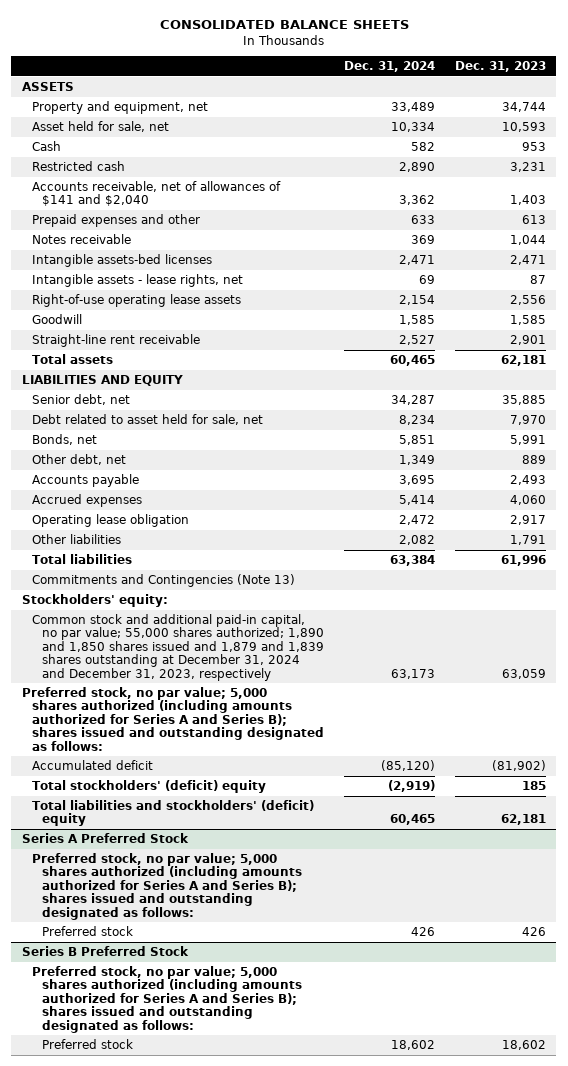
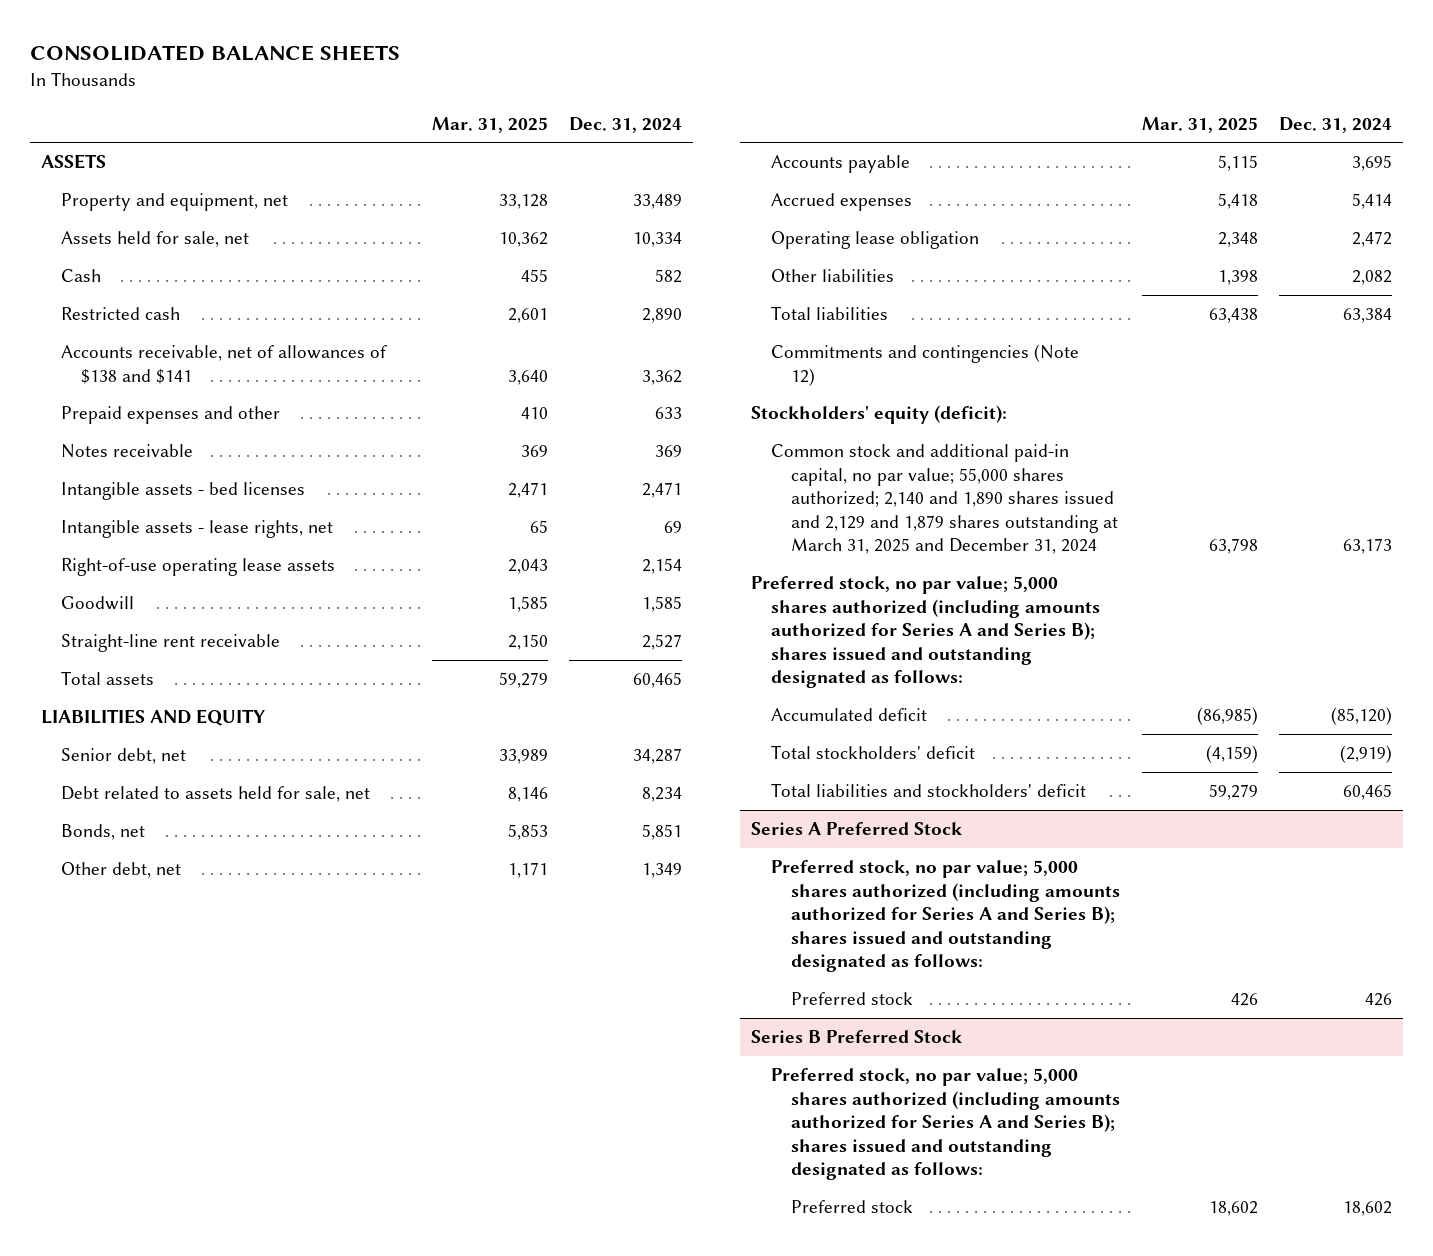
- | Dec. 31, 2024 | Dec. 31, 2023
+ | Mar. 31, 2025 | Dec. 31, 2024
- Asset held for sale, net | 10,334 | 10,593
+ Assets held for sale, net | 10,362 | 10,334
- Accounts receivable, net of allowances of $141 and $2,040 | 3,362 | 1,403
+ Accounts receivable, net of allowances of $138 and $141 | 3,640 | 3,362
- Intangible assets-bed licenses | 2,471 | 2,471
+ Intangible assets - bed licenses | 2,471 | 2,471
- Debt related to asset held for sale, net | 8,234 | 7,970
+ Debt related to assets held for sale, net | 8,146 | 8,234
- Commitments and Contingencies (Note 13)
- Stockholders' equity:
- Common stock and additional paid-in capital, no par value; 55,000 shares authorized; 1,890 and 1,850 shares issued and 1,879 and 1,839 shares outstanding at December 31, 2024 and December 31, 2023, respectively | 63,173 | 63,059
+ Commitments and contingencies (Note 12)
+ Stockholders' equity (deficit):
+ Common stock and additional paid-in capital, no par value; 55,000 shares authorized; 2,140 and 1,890 shares issued and 2,129 and 1,879 shares outstanding at March 31, 2025 and December 31, 2024 | 63,798 | 63,173
- Total stockholders' (deficit) equity | (2,919) | 185
- Total liabilities and stockholders' (deficit) equity | 60,465 | 62,181
+ Total stockholders' deficit | (4,159) | (2,919)
+ Total liabilities and stockholders' deficit | 59,279 | 60,465

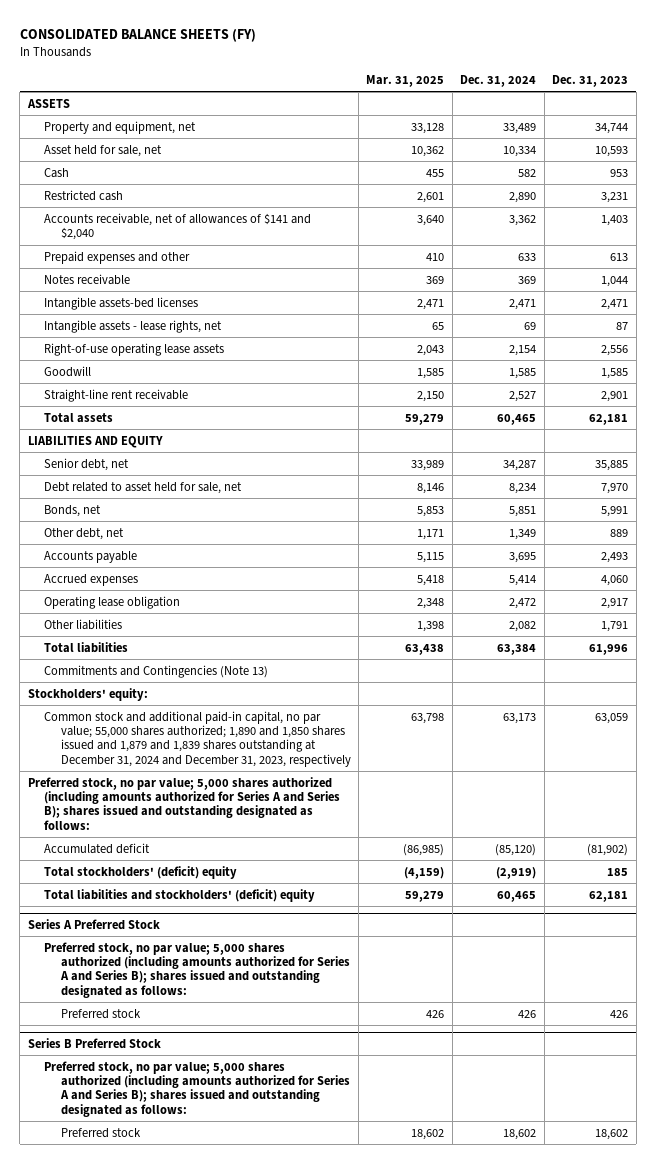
- CONSOLIDATED BALANCE SHEETS
+ CONSOLIDATED BALANCE SHEETS (FY)
- | Mar. 31, 2025 | Dec. 31, 2024
+ | Mar. 31, 2025 | Dec. 31, 2024 | Dec. 31, 2023
- Assets held for sale, net | 10,362 | 10,334
+ Asset held for sale, net | 10,362 | 10,334 | 10,593
- Accounts receivable, net of allowances of $138 and $141 | 3,640 | 3,362
+ Accounts receivable, net of allowances of $141 and $2,040 | 3,640 | 3,362 | 1,403
- Intangible assets - bed licenses | 2,471 | 2,471
+ Intangible assets-bed licenses | 2,471 | 2,471 | 2,471
- Debt related to assets held for sale, net | 8,146 | 8,234
+ Debt related to asset held for sale, net | 8,146 | 8,234 | 7,970
- Commitments and contingencies (Note 12)
- Stockholders' equity (deficit):
- Common stock and additional paid-in capital, no par value; 55,000 shares authorized; 2,140 and 1,890 shares issued and 2,129 and 1,879 shares outstanding at March 31, 2025 and December 31, 2024 | 63,798 | 63,173
+ Commitments and Contingencies (Note 13)
+ Stockholders' equity:
+ Common stock and additional paid-in capital, no par value; 55,000 shares authorized; 1,890 and 1,850 shares issued and 1,879 and 1,839 shares outstanding at December 31, 2024 and December 31, 2023, respectively | 63,798 | 63,173 | 63,059
- Total stockholders' deficit | (4,159) | (2,919)
- Total liabilities and stockholders' deficit | 59,279 | 60,465
+ Total stockholders' (deficit) equity | (4,159) | (2,919) | 185
+ Total liabilities and stockholders' (deficit) equity | 59,279 | 60,465 | 62,181

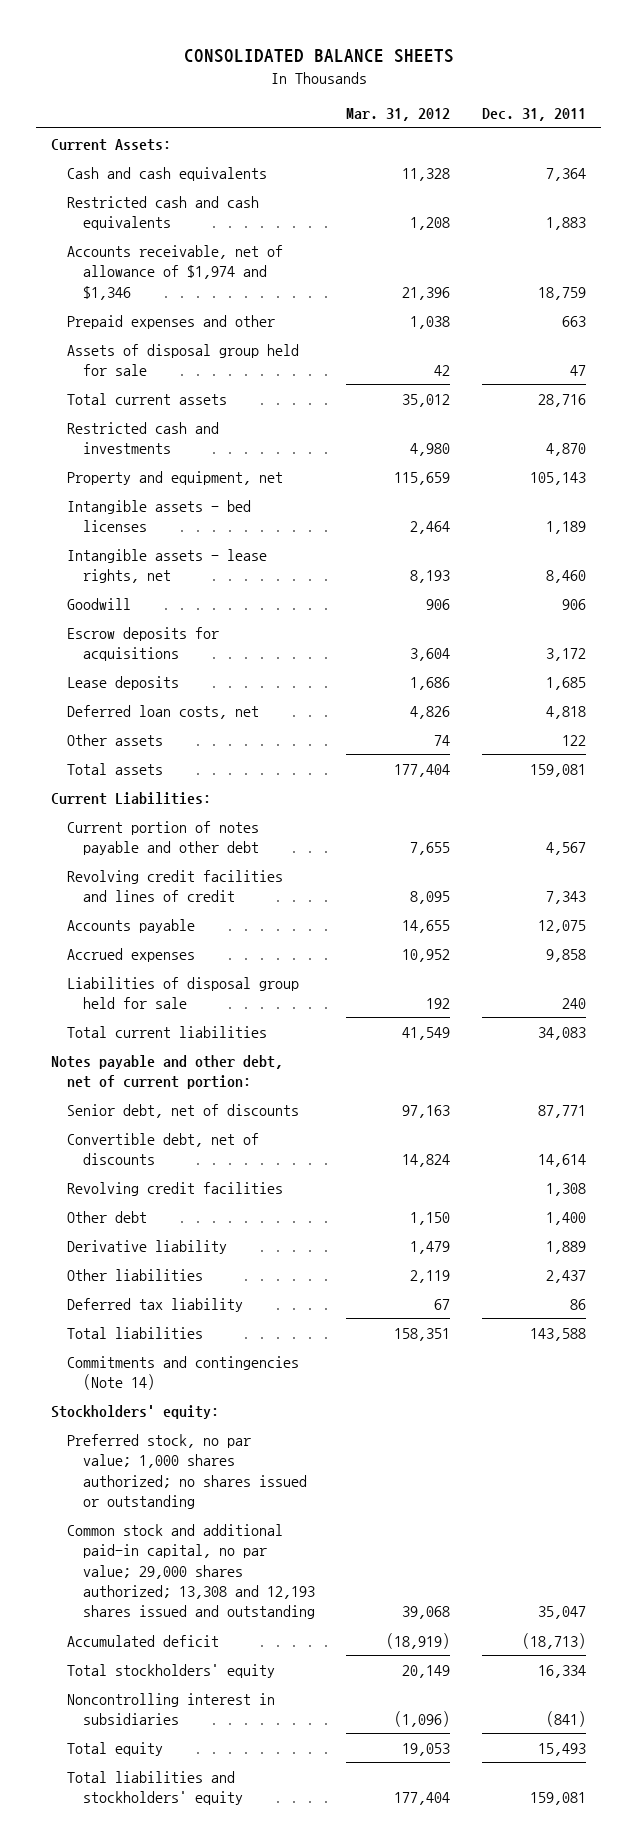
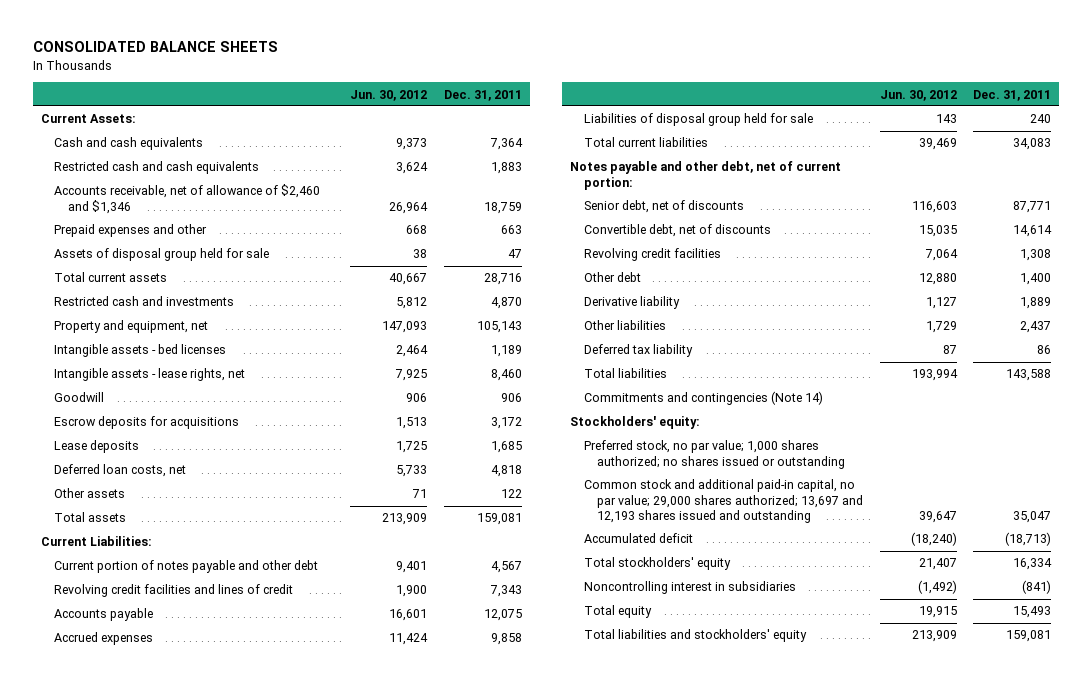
- | Mar. 31, 2012 | Dec. 31, 2011
+ | Jun. 30, 2012 | Dec. 31, 2011
- Accounts receivable, net of allowance of $1,974 and $1,346 | 21,396 | 18,759
+ Accounts receivable, net of allowance of $2,460 and $1,346 | 26,964 | 18,759
- Common stock and additional paid-in capital, no par value; 29,000 shares authorized; 13,308 and 12,193 shares issued and outstanding | 39,068 | 35,047
+ Common stock and additional paid-in capital, no par value; 29,000 shares authorized; 13,697 and 12,193 shares issued and outstanding | 39,647 | 35,047

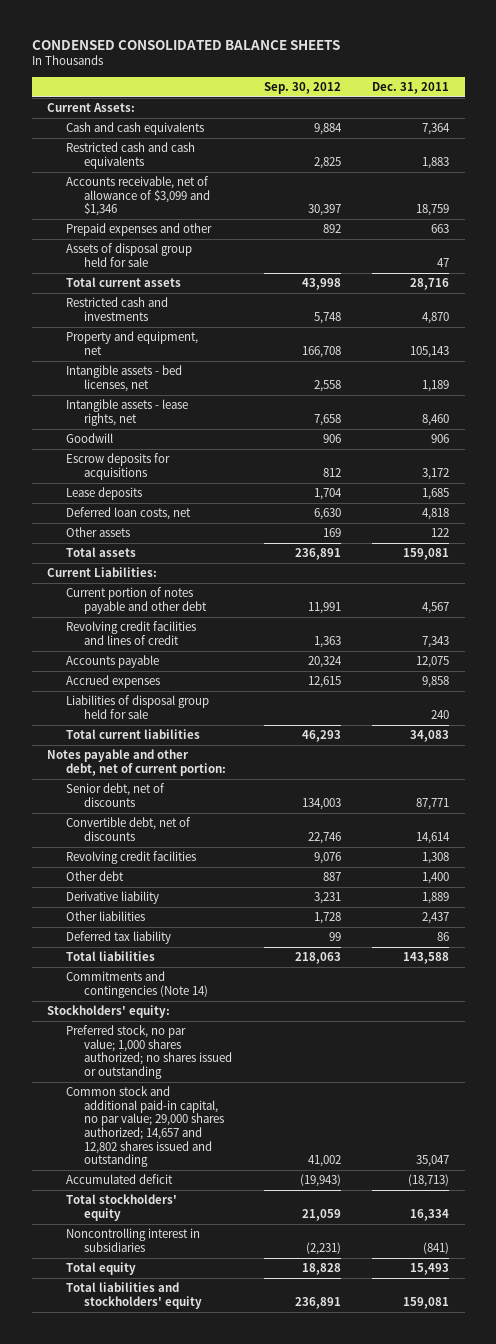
- CONSOLIDATED BALANCE SHEETS
+ CONDENSED CONSOLIDATED BALANCE SHEETS
- | Jun. 30, 2012 | Dec. 31, 2011
+ | Sep. 30, 2012 | Dec. 31, 2011
- Accounts receivable, net of allowance of $2,460 and $1,346 | 26,964 | 18,759
+ Accounts receivable, net of allowance of $3,099 and $1,346 | 30,397 | 18,759
- Intangible assets - bed licenses | 2,464 | 1,189
+ Intangible assets - bed licenses, net | 2,558 | 1,189
- Common stock and additional paid-in capital, no par value; 29,000 shares authorized; 13,697 and 12,193 shares issued and outstanding | 39,647 | 35,047
+ Common stock and additional paid-in capital, no par value; 29,000 shares authorized; 14,657 and 12,802 shares issued and outstanding | 41,002 | 35,047

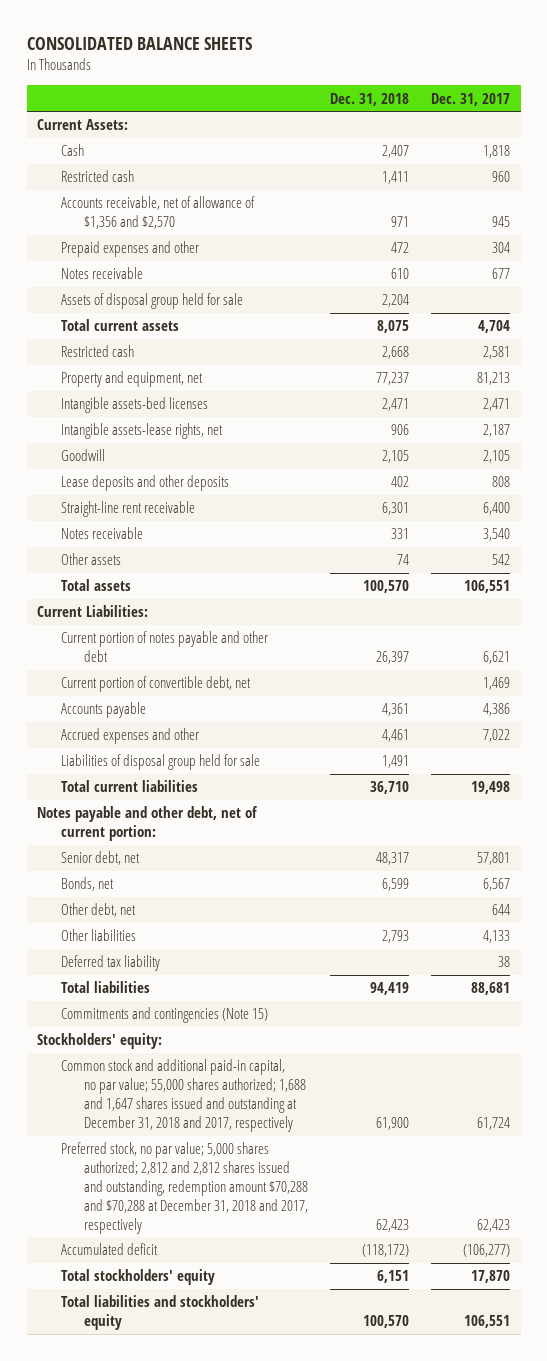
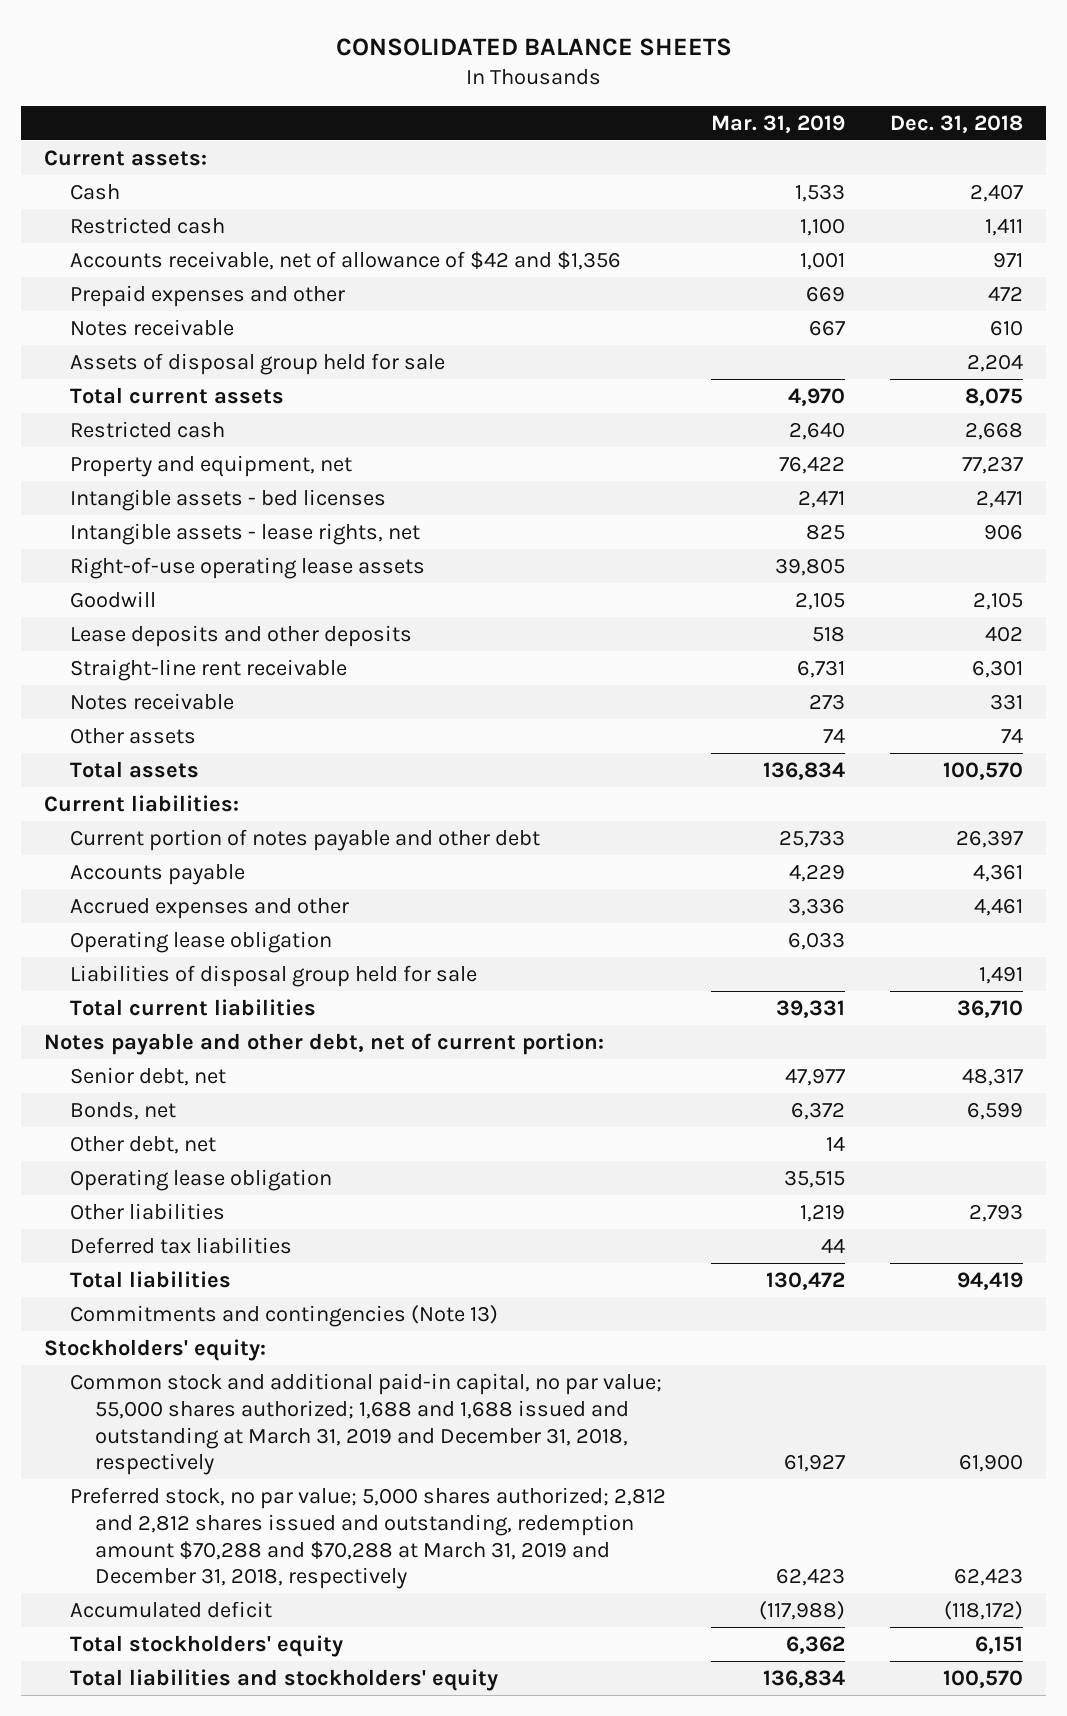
- | Dec. 31, 2018 | Dec. 31, 2017
+ | Mar. 31, 2019 | Dec. 31, 2018
- Current Assets:
+ Current assets:
- Accounts receivable, net of allowance of $1,356 and $2,570 | 971 | 945
+ Accounts receivable, net of allowance of $42 and $1,356 | 1,001 | 971
- Intangible assets-bed licenses | 2,471 | 2,471
- Intangible assets-lease rights, net | 906 | 2,187
+ Intangible assets - bed licenses | 2,471 | 2,471
+ Intangible assets - lease rights, net | 825 | 906
+ Right-of-use operating lease assets | 39,805 |
- Current Liabilities:
+ Current liabilities:
- Current portion of convertible debt, net | | 1,469
+ Operating lease obligation | 6,033 |
+ Operating lease obligation | 35,515 |
- Deferred tax liability | | 38
+ Deferred tax liabilities | 44 |
- Commitments and contingencies (Note 15)
+ Commitments and contingencies (Note 13)
- Common stock and additional paid-in capital, no par value; 55,000 shares authorized; 1,688 and 1,647 shares issued and outstanding at December 31, 2018 and 2017, respectively | 61,900 | 61,724
- Preferred stock, no par value; 5,000 shares authorized; 2,812 and 2,812 shares issued and outstanding, redemption amount $70,288 and $70,288 at December 31, 2018 and 2017, respectively | 62,423 | 62,423
+ Common stock and additional paid-in capital, no par value; 55,000 shares authorized; 1,688 and 1,688 issued and outstanding at March 31, 2019 and December 31, 2018, respectively | 61,927 | 61,900
+ Preferred stock, no par value; 5,000 shares authorized; 2,812 and 2,812 shares issued and outstanding, redemption amount $70,288 and $70,288 at March 31, 2019 and December 31, 2018, respectively | 62,423 | 62,423

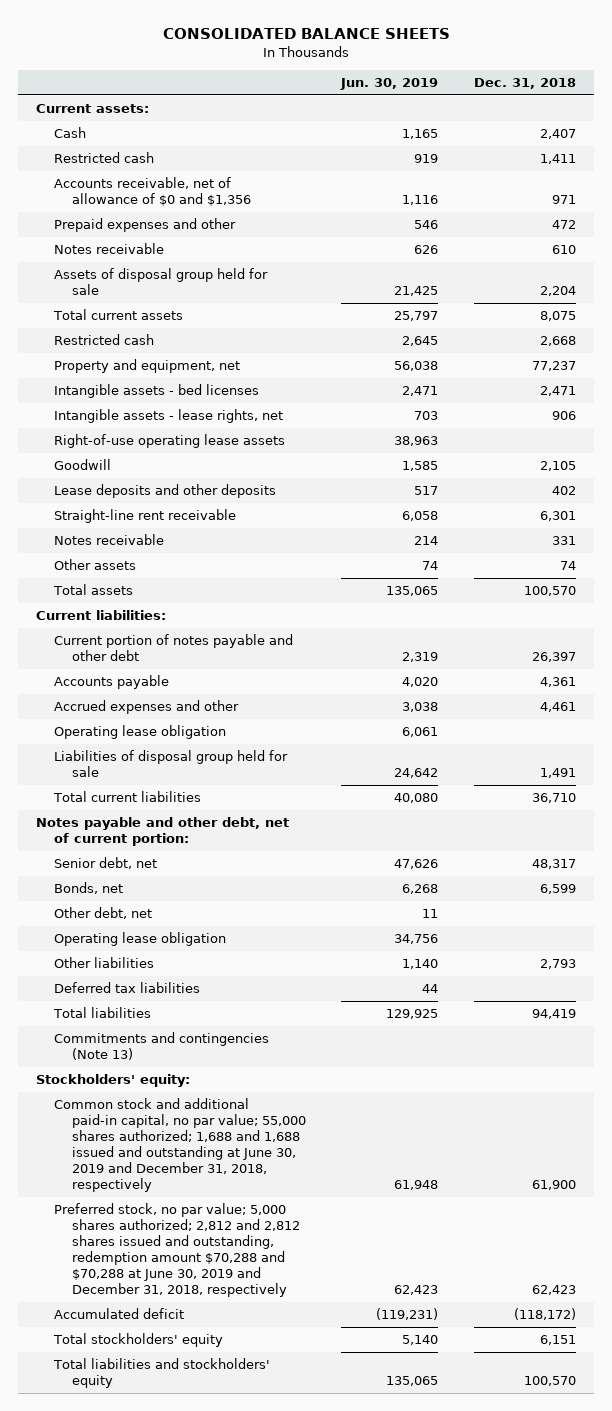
- | Mar. 31, 2019 | Dec. 31, 2018
+ | Jun. 30, 2019 | Dec. 31, 2018
- Accounts receivable, net of allowance of $42 and $1,356 | 1,001 | 971
+ Accounts receivable, net of allowance of $0 and $1,356 | 1,116 | 971
- Common stock and additional paid-in capital, no par value; 55,000 shares authorized; 1,688 and 1,688 issued and outstanding at March 31, 2019 and December 31, 2018, respectively | 61,927 | 61,900
- Preferred stock, no par value; 5,000 shares authorized; 2,812 and 2,812 shares issued and outstanding, redemption amount $70,288 and $70,288 at March 31, 2019 and December 31, 2018, respectively | 62,423 | 62,423
+ Common stock and additional paid-in capital, no par value; 55,000 shares authorized; 1,688 and 1,688 issued and outstanding at June 30, 2019 and December 31, 2018, respectively | 61,948 | 61,900
+ Preferred stock, no par value; 5,000 shares authorized; 2,812 and 2,812 shares issued and outstanding, redemption amount $70,288 and $70,288 at June 30, 2019 and December 31, 2018, respectively | 62,423 | 62,423

